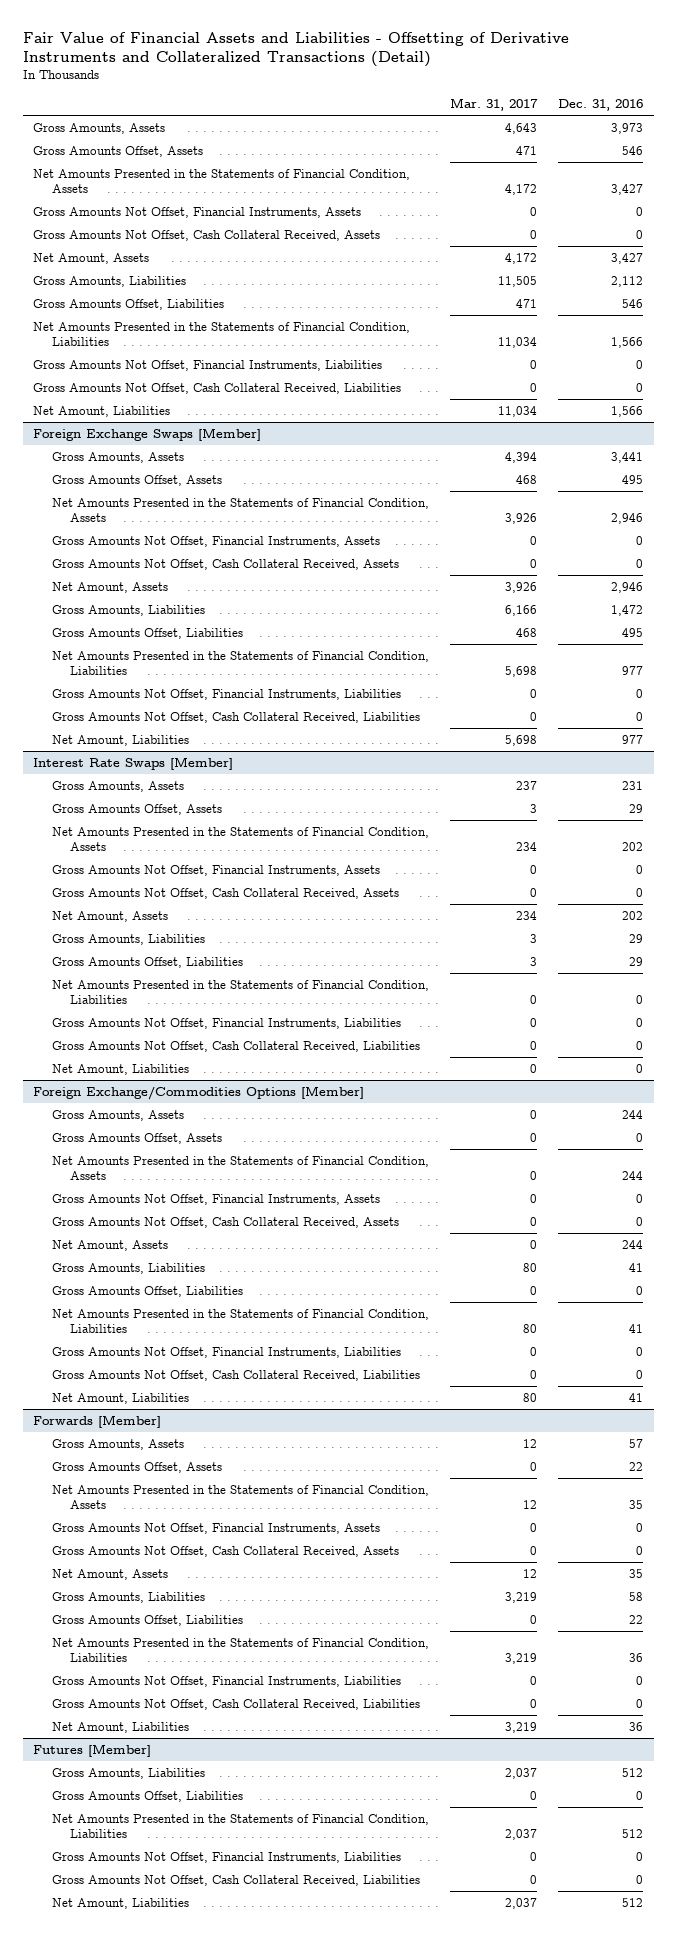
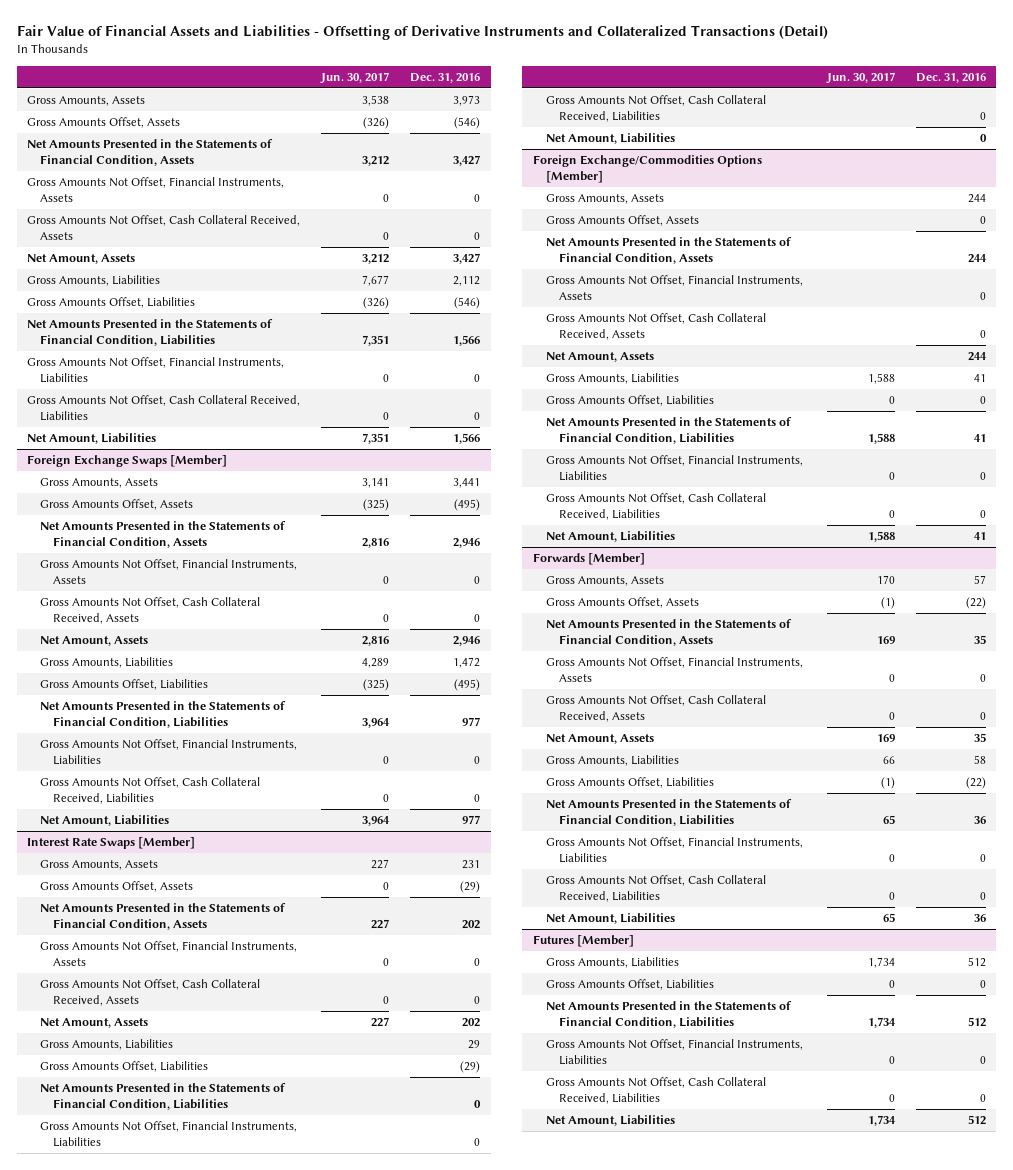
- | Mar. 31, 2017 | Dec. 31, 2016
+ | Jun. 30, 2017 | Dec. 31, 2016
- Gross Amounts Offset, Assets | 471 | 546
+ Gross Amounts Offset, Assets | (326) | (546)
- Gross Amounts Offset, Liabilities | 471 | 546
+ Gross Amounts Offset, Liabilities | (326) | (546)
@ Foreign Exchange Swaps [Member]
- Gross Amounts Offset, Assets | 468 | 495
+ Gross Amounts Offset, Assets | (325) | (495)
- Gross Amounts Offset, Liabilities | 468 | 495
+ Gross Amounts Offset, Liabilities | (325) | (495)
@ Interest Rate Swaps [Member]
- Gross Amounts Offset, Assets | 3 | 29
+ Gross Amounts Offset, Assets | 0 | (29)
- Gross Amounts Offset, Liabilities | 3 | 29
+ Gross Amounts Offset, Liabilities | | (29)
@ Forwards [Member]
- Gross Amounts Offset, Assets | 0 | 22
+ Gross Amounts Offset, Assets | (1) | (22)
- Gross Amounts Offset, Liabilities | 0 | 22
+ Gross Amounts Offset, Liabilities | (1) | (22)

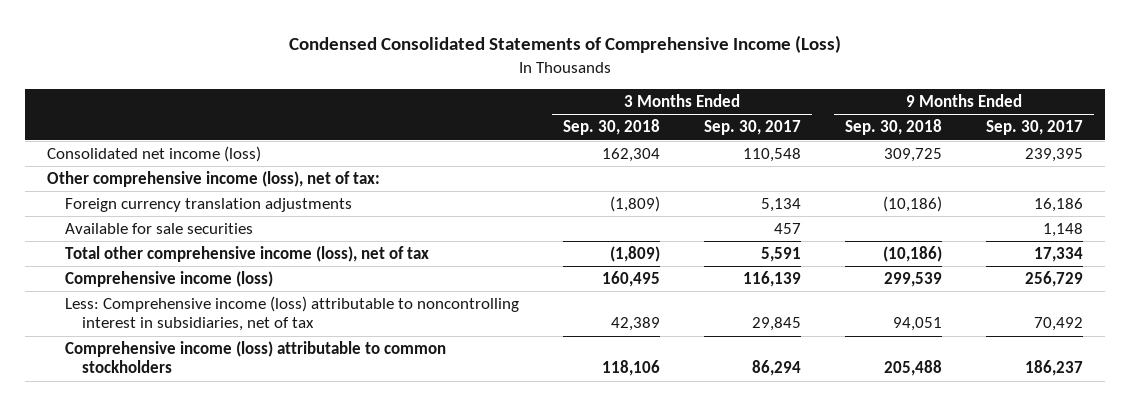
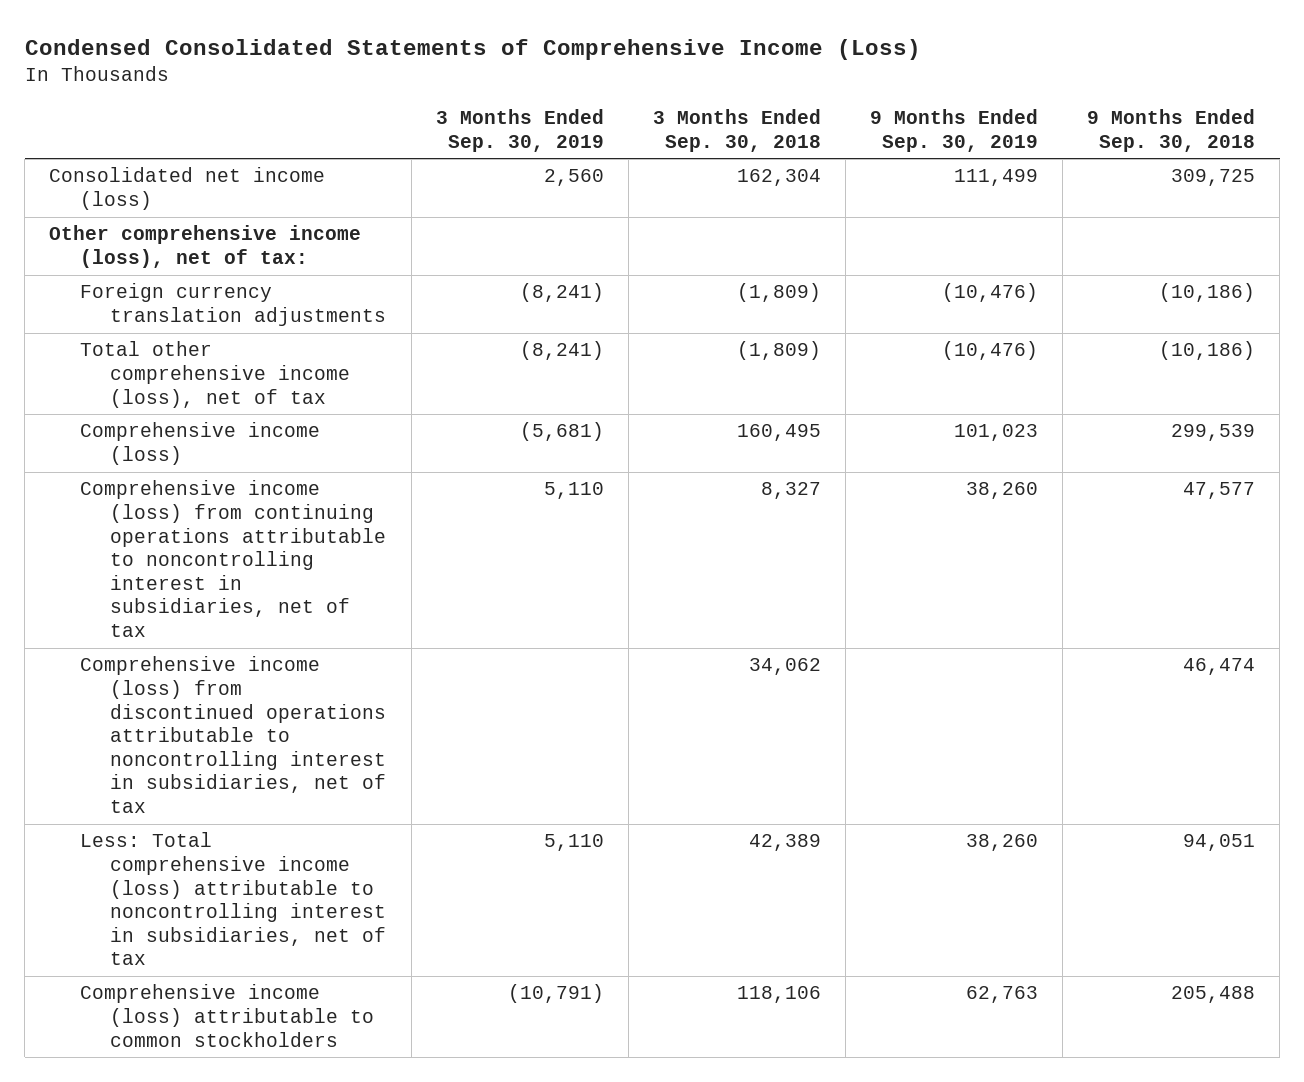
- | 3 Months Ended Sep. 30, 2018 | 3 Months Ended Sep. 30, 2017 | 9 Months Ended Sep. 30, 2018 | 9 Months Ended Sep. 30, 2017
+ | 3 Months Ended Sep. 30, 2019 | 3 Months Ended Sep. 30, 2018 | 9 Months Ended Sep. 30, 2019 | 9 Months Ended Sep. 30, 2018
- Available for sale securities | | 457 | | 1,148
- Less: Comprehensive income (loss) attributable to noncontrolling interest in subsidiaries, net of tax | 42,389 | 29,845 | 94,051 | 70,492
+ Comprehensive income (loss) from continuing operations attributable to noncontrolling interest in subsidiaries, net of tax | 5,110 | 8,327 | 38,260 | 47,577
+ Comprehensive income (loss) from discontinued operations attributable to noncontrolling interest in subsidiaries, net of tax | | 34,062 | | 46,474
+ Less: Total comprehensive income (loss) attributable to noncontrolling interest in subsidiaries, net of tax | 5,110 | 42,389 | 38,260 | 94,051

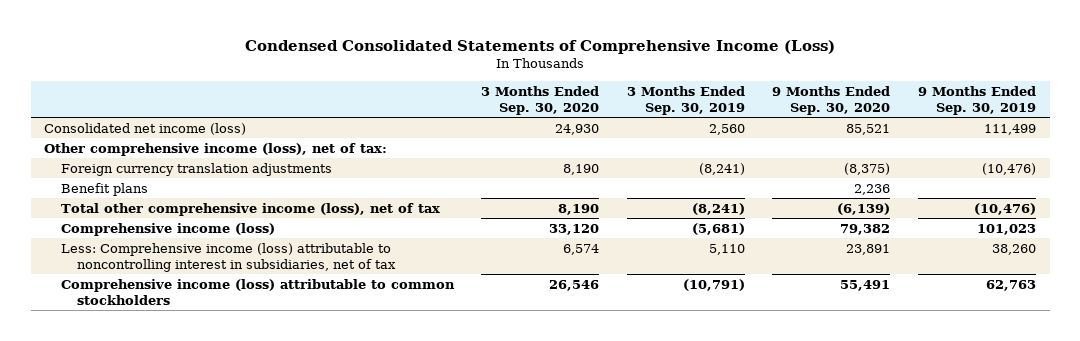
- | 3 Months Ended Sep. 30, 2019 | 3 Months Ended Sep. 30, 2018 | 9 Months Ended Sep. 30, 2019 | 9 Months Ended Sep. 30, 2018
+ | 3 Months Ended Sep. 30, 2020 | 3 Months Ended Sep. 30, 2019 | 9 Months Ended Sep. 30, 2020 | 9 Months Ended Sep. 30, 2019
+ Benefit plans | | | 2,236 |
- Comprehensive income (loss) from continuing operations attributable to noncontrolling interest in subsidiaries, net of tax | 5,110 | 8,327 | 38,260 | 47,577
- Comprehensive income (loss) from discontinued operations attributable to noncontrolling interest in subsidiaries, net of tax | | 34,062 | | 46,474
- Less: Total comprehensive income (loss) attributable to noncontrolling interest in subsidiaries, net of tax | 5,110 | 42,389 | 38,260 | 94,051
+ Less: Comprehensive income (loss) attributable to noncontrolling interest in subsidiaries, net of tax | 6,574 | 5,110 | 23,891 | 38,260

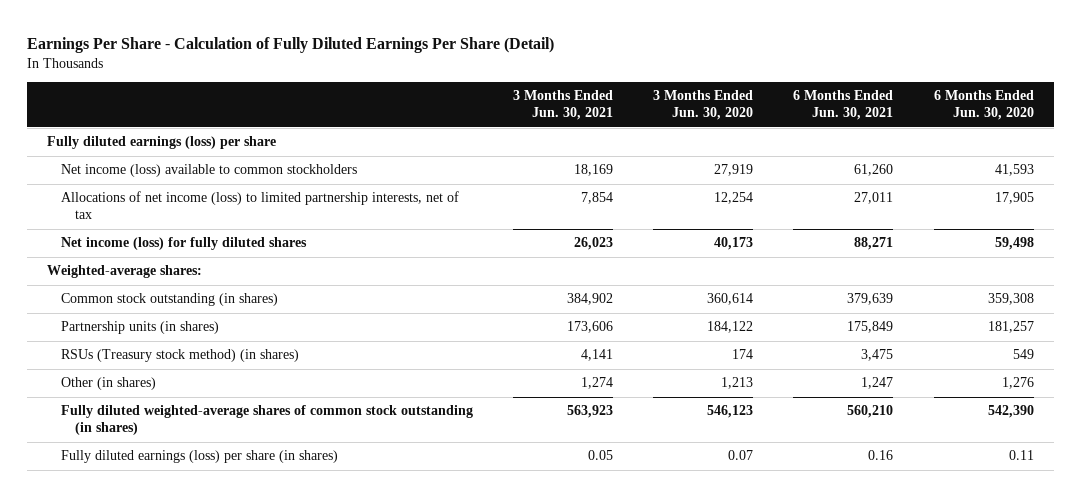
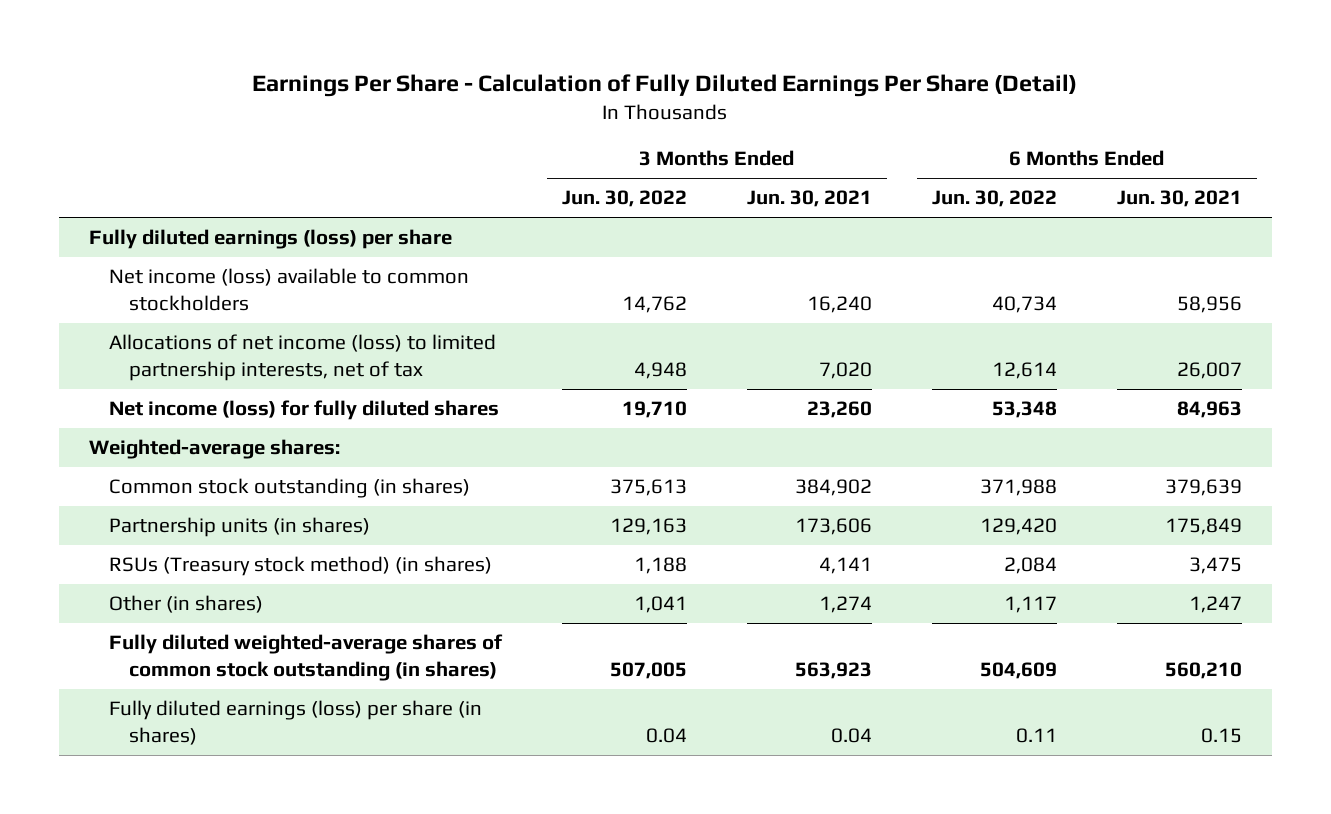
- | 3 Months Ended Jun. 30, 2021 | 3 Months Ended Jun. 30, 2020 | 6 Months Ended Jun. 30, 2021 | 6 Months Ended Jun. 30, 2020
+ | 3 Months Ended Jun. 30, 2022 | 3 Months Ended Jun. 30, 2021 | 6 Months Ended Jun. 30, 2022 | 6 Months Ended Jun. 30, 2021
- Net income (loss) available to common stockholders | 18,169 | 27,919 | 61,260 | 41,593
- Allocations of net income (loss) to limited partnership interests, net of tax | 7,854 | 12,254 | 27,011 | 17,905
- Net income (loss) for fully diluted shares | 26,023 | 40,173 | 88,271 | 59,498
+ Net income (loss) available to common stockholders | 14,762 | 16,240 | 40,734 | 58,956
+ Allocations of net income (loss) to limited partnership interests, net of tax | 4,948 | 7,020 | 12,614 | 26,007
+ Net income (loss) for fully diluted shares | 19,710 | 23,260 | 53,348 | 84,963
- Fully diluted earnings (loss) per share (in shares) | 0.05 | 0.07 | 0.16 | 0.11
+ Fully diluted earnings (loss) per share (in shares) | 0.04 | 0.04 | 0.11 | 0.15

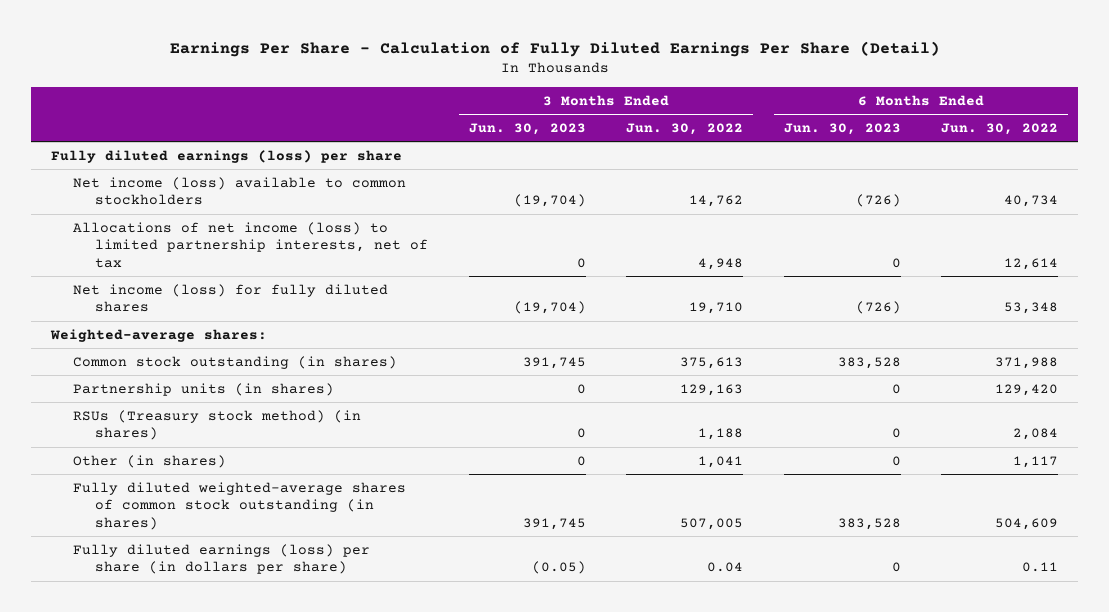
- | 3 Months Ended Jun. 30, 2022 | 3 Months Ended Jun. 30, 2021 | 6 Months Ended Jun. 30, 2022 | 6 Months Ended Jun. 30, 2021
+ | 3 Months Ended Jun. 30, 2023 | 3 Months Ended Jun. 30, 2022 | 6 Months Ended Jun. 30, 2023 | 6 Months Ended Jun. 30, 2022
- Fully diluted earnings (loss) per share (in shares) | 0.04 | 0.04 | 0.11 | 0.15
+ Fully diluted earnings (loss) per share (in dollars per share) | (0.05) | 0.04 | 0 | 0.11

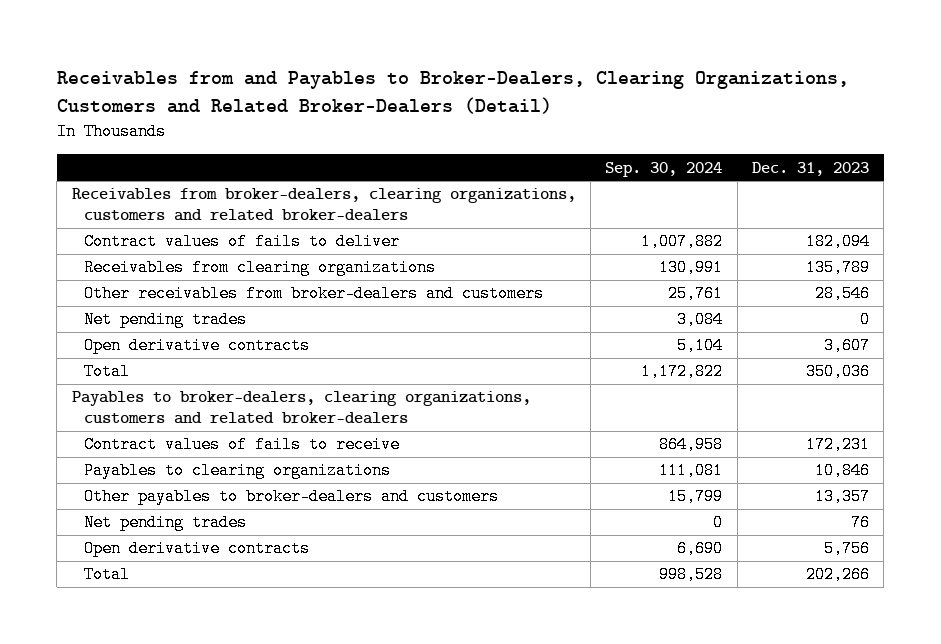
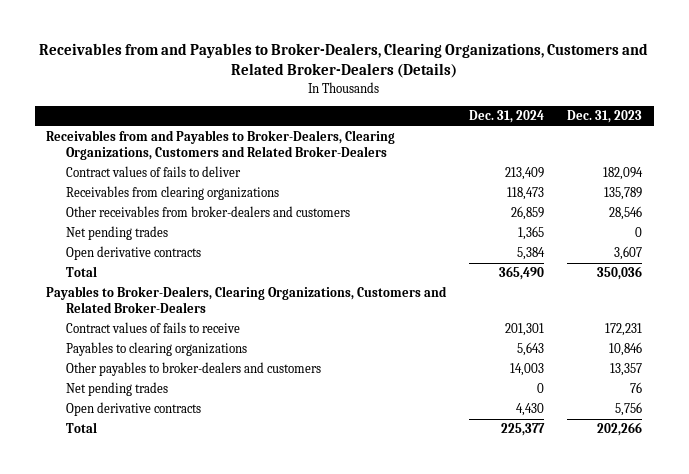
- Receivables from and Payables to Broker-Dealers, Clearing Organizations, Customers and Related Broker-Dealers (Detail)
+ Receivables from and Payables to Broker-Dealers, Clearing Organizations, Customers and Related Broker-Dealers (Details)
- | Sep. 30, 2024 | Dec. 31, 2023
+ | Dec. 31, 2024 | Dec. 31, 2023
- Receivables from broker-dealers, clearing organizations, customers and related broker-dealers
+ Receivables from and Payables to Broker-Dealers, Clearing Organizations, Customers and Related Broker-Dealers
- Payables to broker-dealers, clearing organizations, customers and related broker-dealers
+ Payables to Broker-Dealers, Clearing Organizations, Customers and Related Broker-Dealers

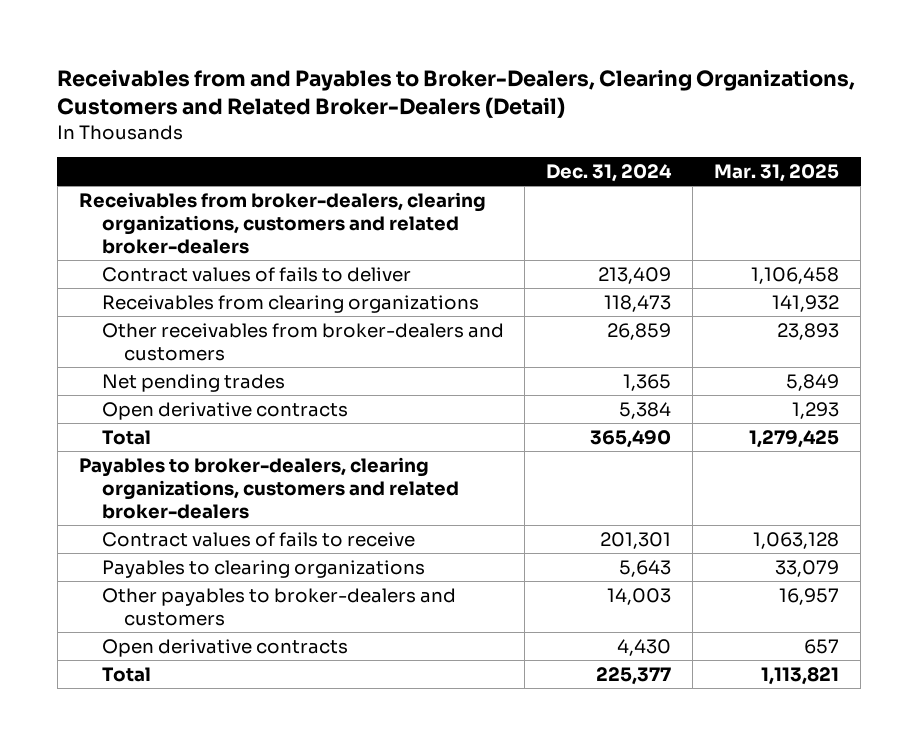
- Receivables from and Payables to Broker-Dealers, Clearing Organizations, Customers and Related Broker-Dealers (Details)
+ Receivables from and Payables to Broker-Dealers, Clearing Organizations, Customers and Related Broker-Dealers (Detail)
- | Dec. 31, 2024 | Dec. 31, 2023
+ | Dec. 31, 2024 | Mar. 31, 2025
- Receivables from and Payables to Broker-Dealers, Clearing Organizations, Customers and Related Broker-Dealers
+ Receivables from broker-dealers, clearing organizations, customers and related broker-dealers
- Payables to Broker-Dealers, Clearing Organizations, Customers and Related Broker-Dealers
+ Payables to broker-dealers, clearing organizations, customers and related broker-dealers
- Net pending trades | 0 | 76

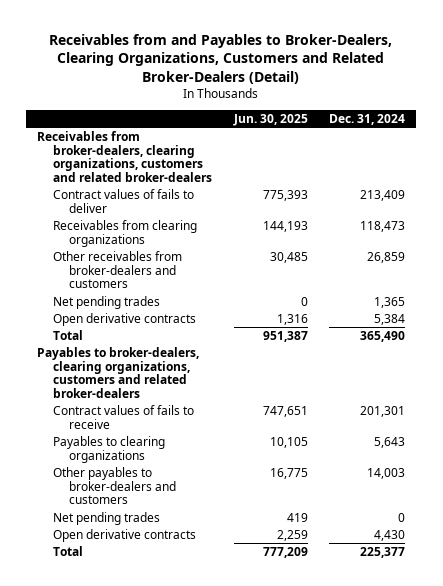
- | Dec. 31, 2024 | Mar. 31, 2025
+ | Jun. 30, 2025 | Dec. 31, 2024
+ Net pending trades | 419 | 0

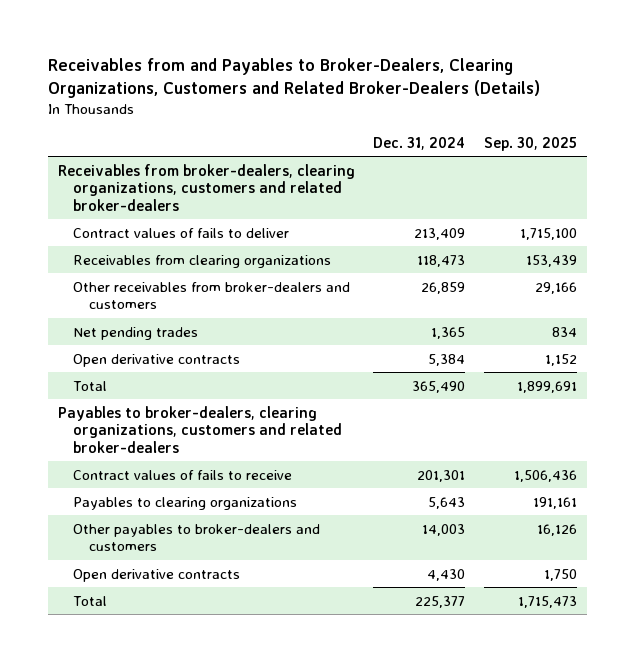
- Receivables from and Payables to Broker-Dealers, Clearing Organizations, Customers and Related Broker-Dealers (Detail)
+ Receivables from and Payables to Broker-Dealers, Clearing Organizations, Customers and Related Broker-Dealers (Details)
- | Jun. 30, 2025 | Dec. 31, 2024
+ | Dec. 31, 2024 | Sep. 30, 2025
- Net pending trades | 419 | 0

